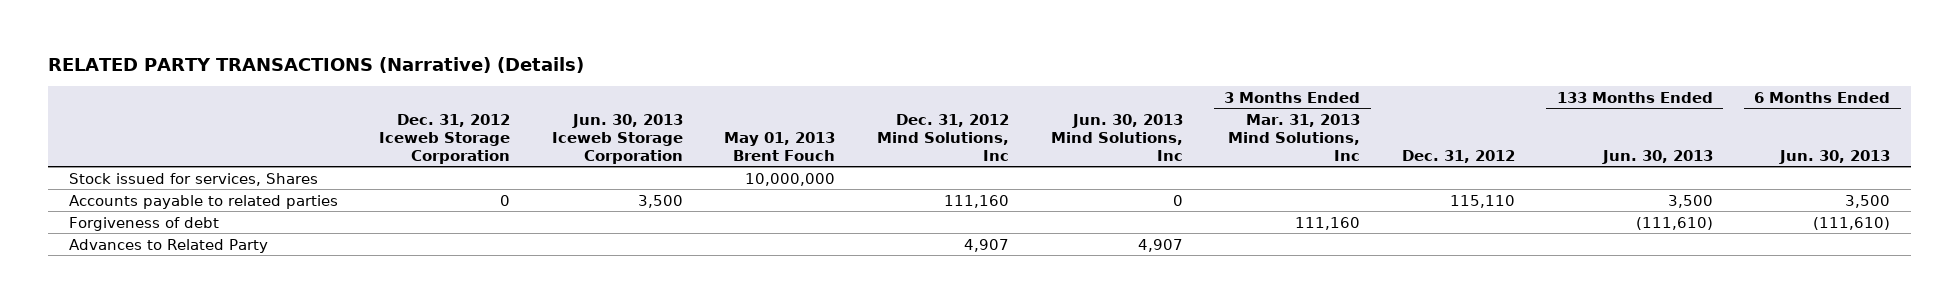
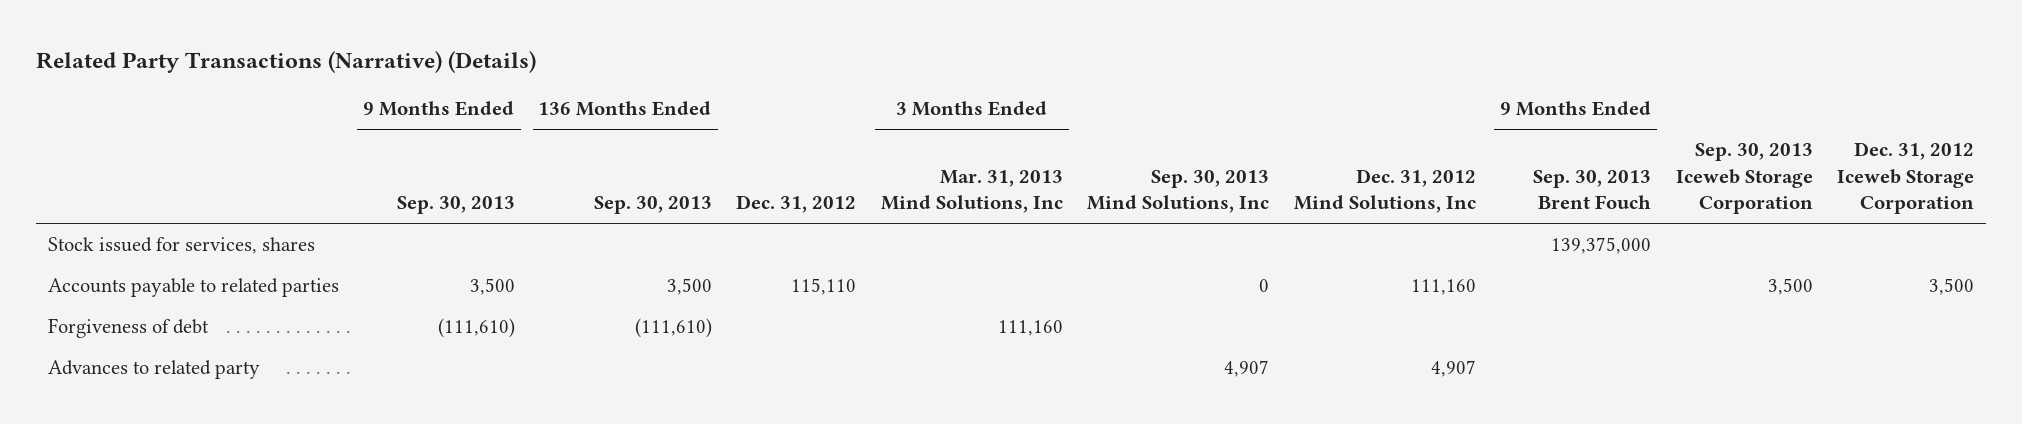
- RELATED PARTY TRANSACTIONS (Narrative) (Details)
+ Related Party Transactions (Narrative) (Details)
- | Dec. 31, 2012 Iceweb Storage Corporation | Jun. 30, 2013 Iceweb Storage Corporation | May 01, 2013 Brent Fouch | Dec. 31, 2012 Mind Solutions, Inc | Jun. 30, 2013 Mind Solutions, Inc | 3 Months Ended Mar. 31, 2013 Mind Solutions, Inc | Dec. 31, 2012 | 133 Months Ended Jun. 30, 2013 | 6 Months Ended Jun. 30, 2013
+ | 9 Months Ended Sep. 30, 2013 | 136 Months Ended Sep. 30, 2013 | Dec. 31, 2012 | 3 Months Ended Mar. 31, 2013 Mind Solutions, Inc | Sep. 30, 2013 Mind Solutions, Inc | Dec. 31, 2012 Mind Solutions, Inc | 9 Months Ended Sep. 30, 2013 Brent Fouch | Sep. 30, 2013 Iceweb Storage Corporation | Dec. 31, 2012 Iceweb Storage Corporation
- Stock issued for services, Shares | | | 10,000,000 | | | | | |
- Accounts payable to related parties | 0 | 3,500 | | 111,160 | 0 | | 115,110 | 3,500 | 3,500
+ Stock issued for services, shares | | | | | | | 139,375,000 | |
+ Accounts payable to related parties | 3,500 | 3,500 | 115,110 | | 0 | 111,160 | | 3,500 | 3,500
- Advances to Related Party | | | | 4,907 | 4,907 | | | |
+ Advances to related party | | | | | 4,907 | 4,907 | | |

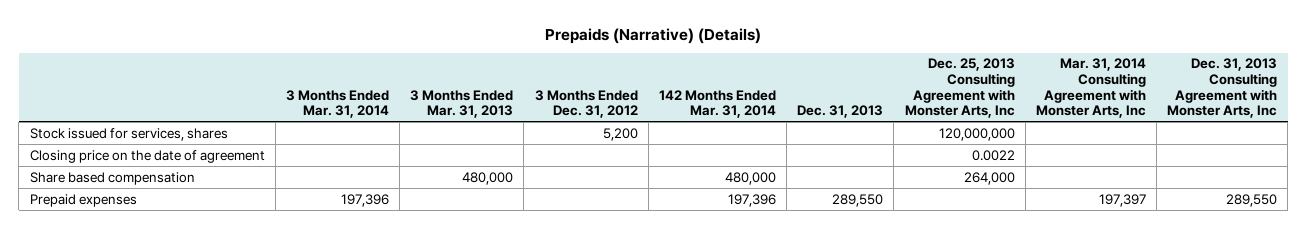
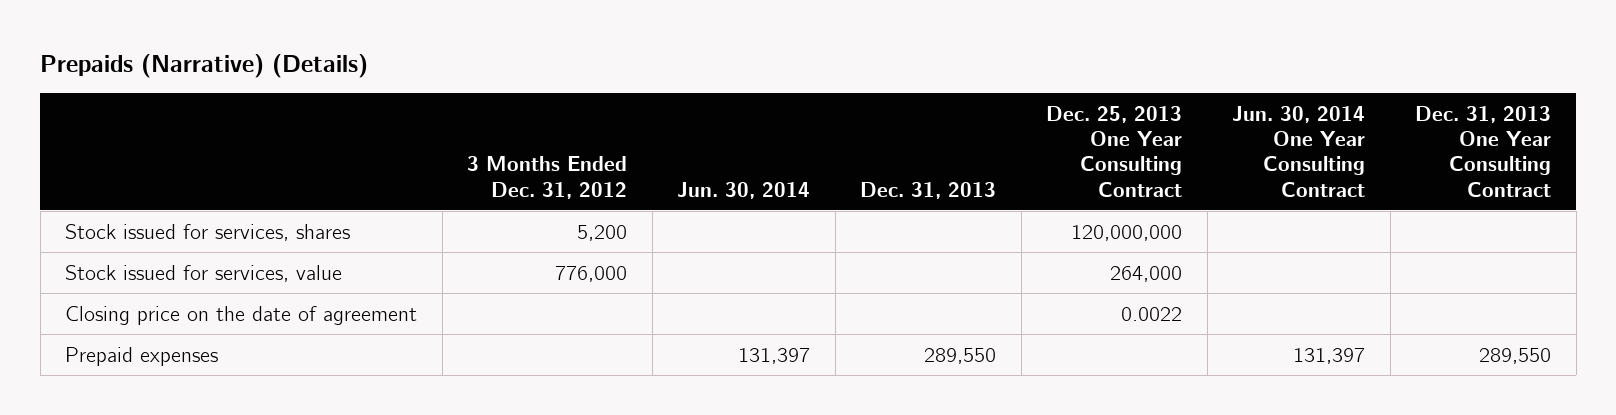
- | 3 Months Ended Mar. 31, 2014 | 3 Months Ended Mar. 31, 2013 | 3 Months Ended Dec. 31, 2012 | 142 Months Ended Mar. 31, 2014 | Dec. 31, 2013 | Dec. 25, 2013 Consulting Agreement with Monster Arts, Inc | Mar. 31, 2014 Consulting Agreement with Monster Arts, Inc | Dec. 31, 2013 Consulting Agreement with Monster Arts, Inc
+ | 3 Months Ended Dec. 31, 2012 | Jun. 30, 2014 | Dec. 31, 2013 | Dec. 25, 2013 One Year Consulting Contract | Jun. 30, 2014 One Year Consulting Contract | Dec. 31, 2013 One Year Consulting Contract
+ Stock issued for services, value | 776,000 | | | 264,000 | |
- Share based compensation | | 480,000 | | 480,000 | | 264,000 | |

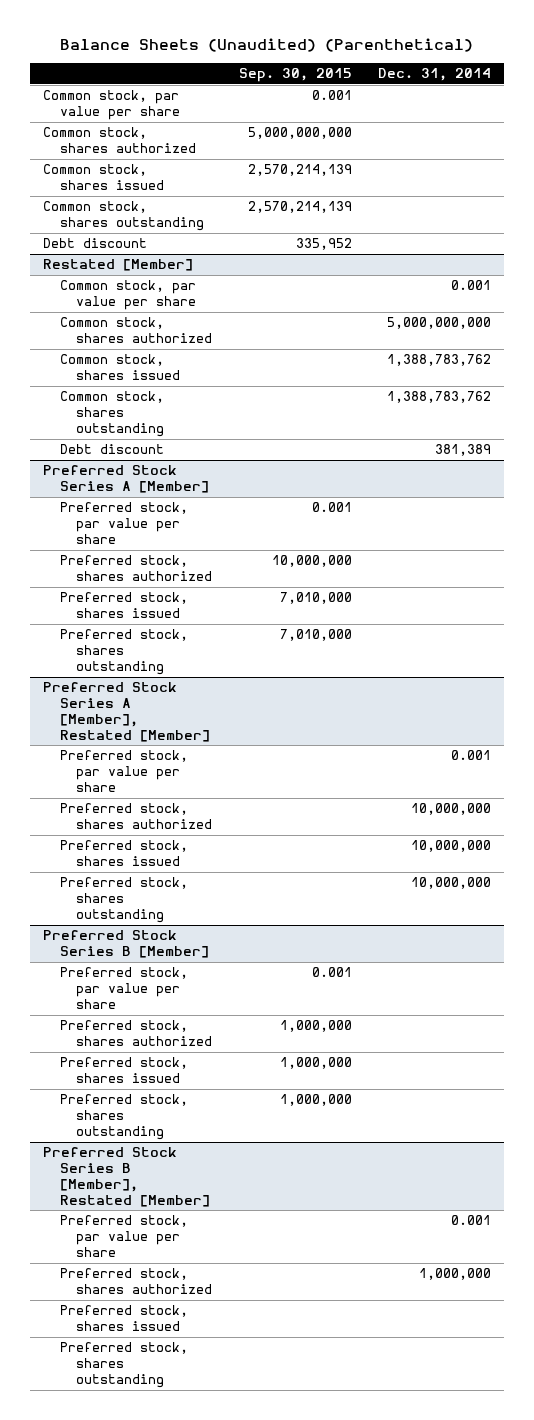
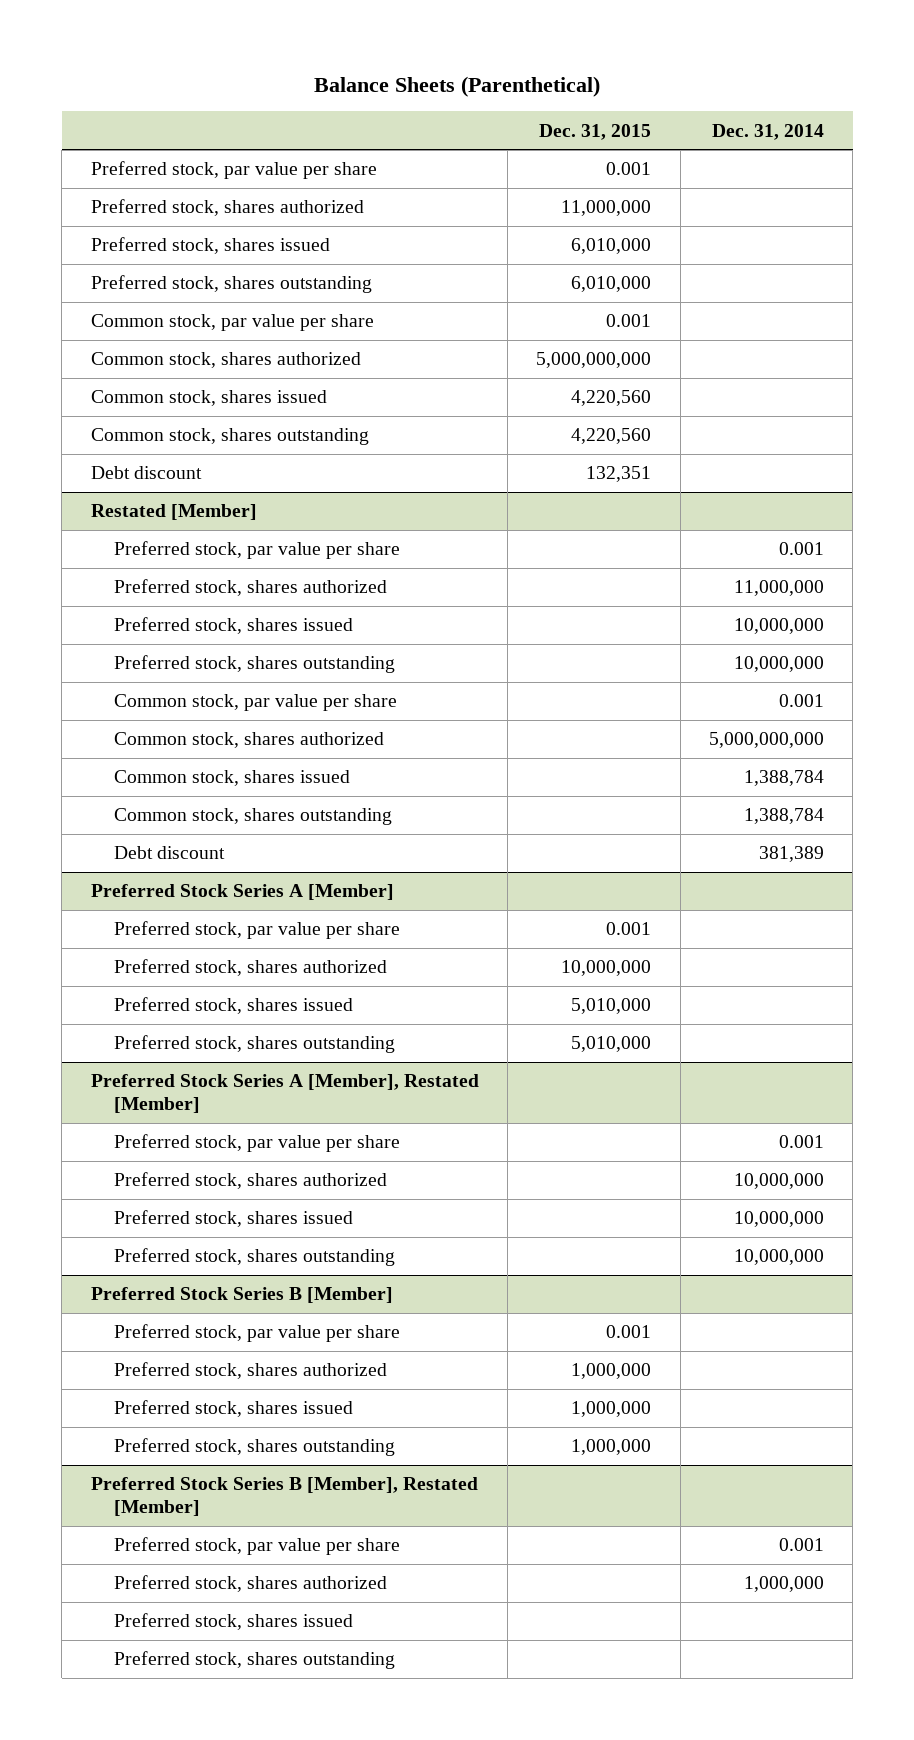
- Balance Sheets (Unaudited) (Parenthetical)
+ Balance Sheets (Parenthetical)
- | Sep. 30, 2015 | Dec. 31, 2014
+ | Dec. 31, 2015 | Dec. 31, 2014
+ Preferred stock, par value per share | 0.001 |
+ Preferred stock, shares authorized | 11,000,000 |
+ Preferred stock, shares issued | 6,010,000 |
+ Preferred stock, shares outstanding | 6,010,000 |
@ Restated [Member]
+ Preferred stock, par value per share | | 0.001
+ Preferred stock, shares authorized | | 11,000,000
+ Preferred stock, shares issued | | 10,000,000
+ Preferred stock, shares outstanding | | 10,000,000
- Common stock, shares issued | | 1,388,783,762
- Common stock, shares outstanding | | 1,388,783,762
+ Common stock, shares issued | | 1,388,784
+ Common stock, shares outstanding | | 1,388,784

